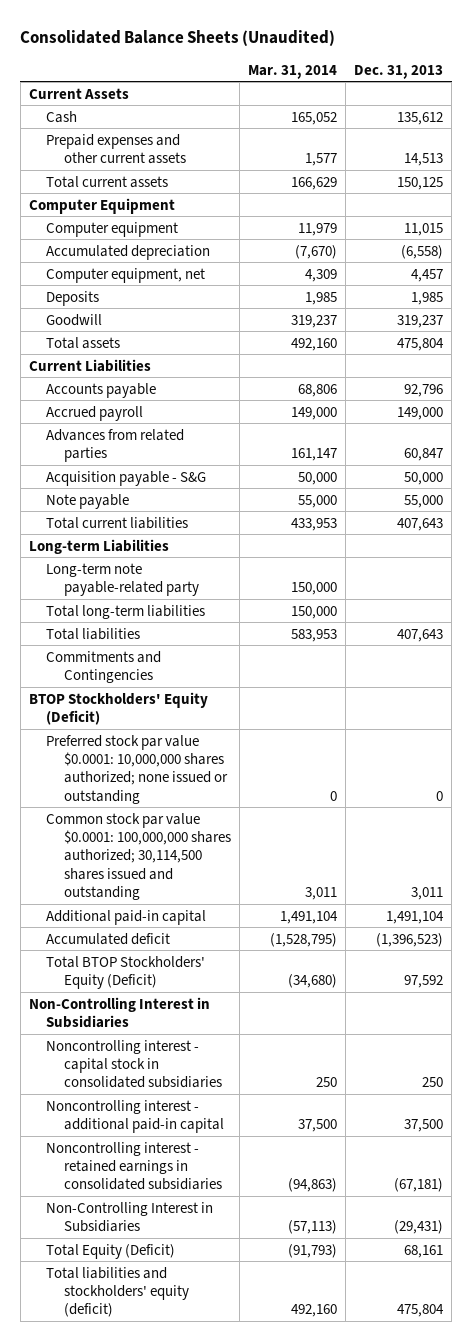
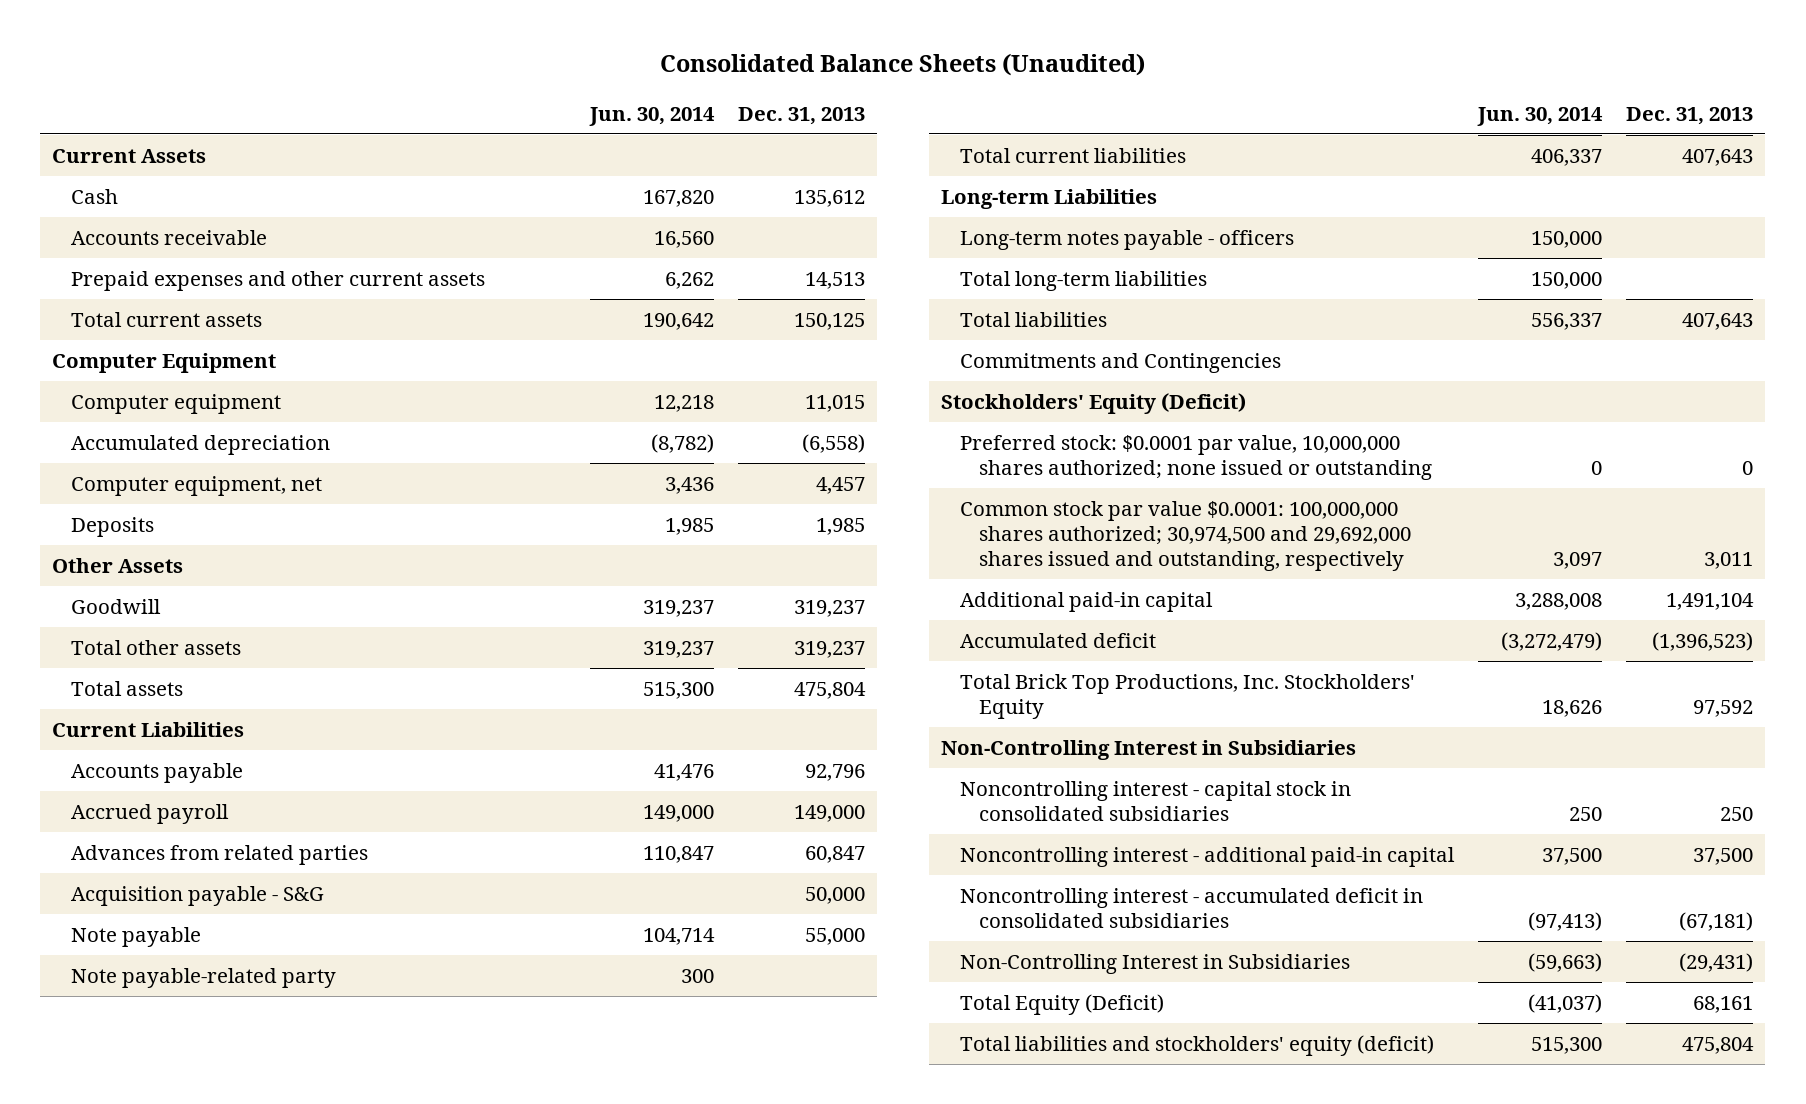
- | Mar. 31, 2014 | Dec. 31, 2013
+ | Jun. 30, 2014 | Dec. 31, 2013
+ Accounts receivable | 16,560 |
+ Other Assets
+ Total other assets | 319,237 | 319,237
+ Note payable-related party | 300 |
- Long-term note payable-related party | 150,000 |
+ Long-term notes payable - officers | 150,000 |
- BTOP Stockholders' Equity (Deficit)
- Preferred stock par value $0.0001: 10,000,000 shares authorized; none issued or outstanding | 0 | 0
- Common stock par value $0.0001: 100,000,000 shares authorized; 30,114,500 shares issued and outstanding | 3,011 | 3,011
+ Stockholders' Equity (Deficit)
+ Preferred stock: $0.0001 par value, 10,000,000 shares authorized; none issued or outstanding | 0 | 0
+ Common stock par value $0.0001: 100,000,000 shares authorized; 30,974,500 and 29,692,000 shares issued and outstanding, respectively | 3,097 | 3,011
- Total BTOP Stockholders' Equity (Deficit) | (34,680) | 97,592
+ Total Brick Top Productions, Inc. Stockholders' Equity | 18,626 | 97,592
- Noncontrolling interest - retained earnings in consolidated subsidiaries | (94,863) | (67,181)
+ Noncontrolling interest - accumulated deficit in consolidated subsidiaries | (97,413) | (67,181)

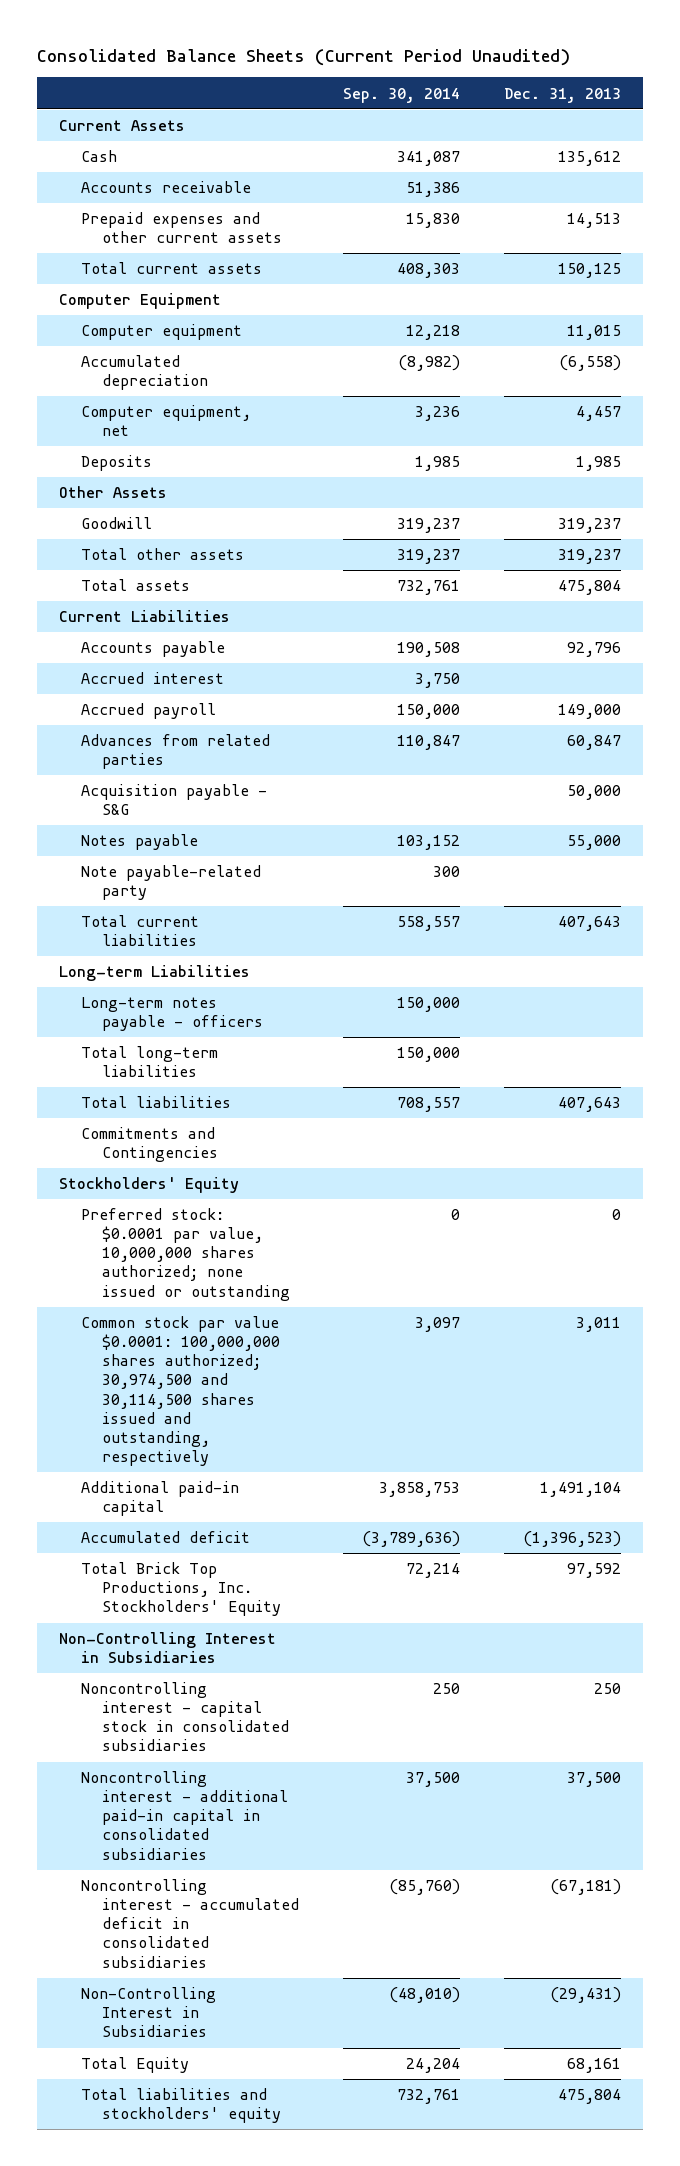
- Consolidated Balance Sheets (Unaudited)
+ Consolidated Balance Sheets (Current Period Unaudited)
- | Jun. 30, 2014 | Dec. 31, 2013
+ | Sep. 30, 2014 | Dec. 31, 2013
+ Accrued interest | 3,750 |
- Note payable | 104,714 | 55,000
+ Notes payable | 103,152 | 55,000
- Stockholders' Equity (Deficit)
+ Stockholders' Equity
- Common stock par value $0.0001: 100,000,000 shares authorized; 30,974,500 and 29,692,000 shares issued and outstanding, respectively | 3,097 | 3,011
+ Common stock par value $0.0001: 100,000,000 shares authorized; 30,974,500 and 30,114,500 shares issued and outstanding, respectively | 3,097 | 3,011
- Noncontrolling interest - additional paid-in capital | 37,500 | 37,500
+ Noncontrolling interest - additional paid-in capital in consolidated subsidiaries | 37,500 | 37,500
- Total Equity (Deficit) | (41,037) | 68,161
- Total liabilities and stockholders' equity (deficit) | 515,300 | 475,804
+ Total Equity | 24,204 | 68,161
+ Total liabilities and stockholders' equity | 732,761 | 475,804

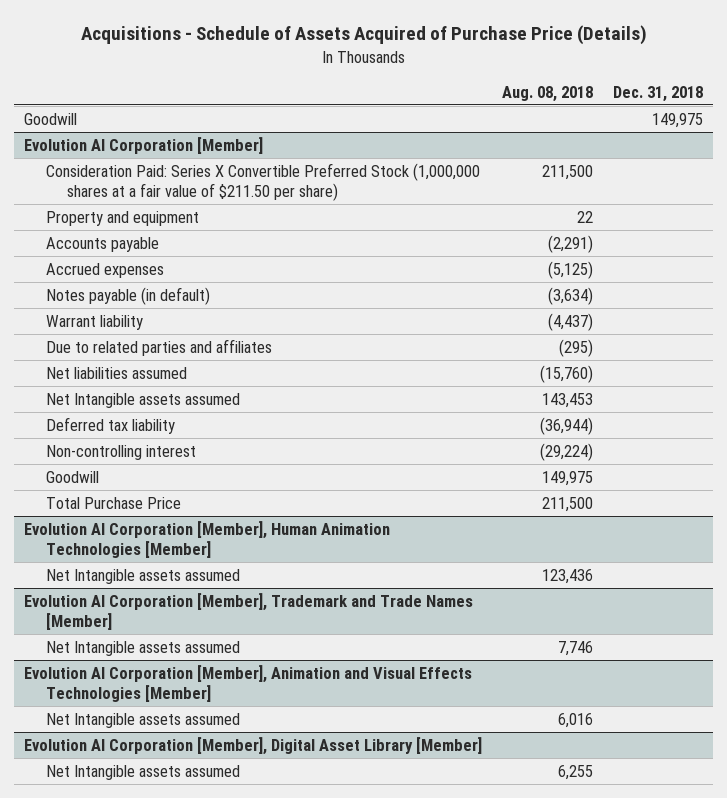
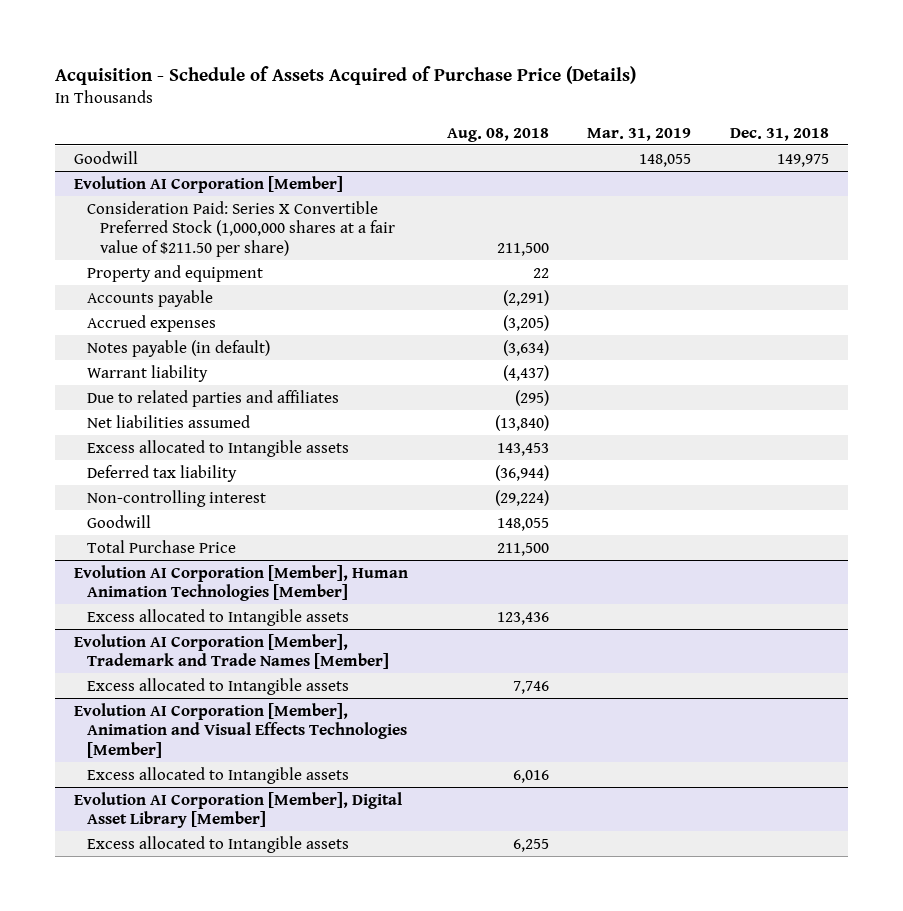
- Acquisitions - Schedule of Assets Acquired of Purchase Price (Details)
+ Acquisition - Schedule of Assets Acquired of Purchase Price (Details)
- | Aug. 08, 2018 | Dec. 31, 2018
+ | Aug. 08, 2018 | Mar. 31, 2019 | Dec. 31, 2018
@ Evolution AI Corporation [Member]
- Accrued expenses | (5,125) |
+ Accrued expenses | (3,205) | |
- Net liabilities assumed | (15,760) |
- Net Intangible assets assumed | 143,453 |
+ Net liabilities assumed | (13,840) | |
+ Excess allocated to Intangible assets | 143,453 | |
- Goodwill | 149,975 |
+ Goodwill | 148,055 | |
@ Evolution AI Corporation [Member], Human Animation Technologies [Member]
- Net Intangible assets assumed | 123,436 |
+ Excess allocated to Intangible assets | 123,436 | |
@ Evolution AI Corporation [Member], Trademark and Trade Names [Member]
- Net Intangible assets assumed | 7,746 |
+ Excess allocated to Intangible assets | 7,746 | |
@ Evolution AI Corporation [Member], Animation and Visual Effects Technologies [Member]
- Net Intangible assets assumed | 6,016 |
+ Excess allocated to Intangible assets | 6,016 | |
@ Evolution AI Corporation [Member], Digital Asset Library [Member]
- Net Intangible assets assumed | 6,255 |
+ Excess allocated to Intangible assets | 6,255 | |

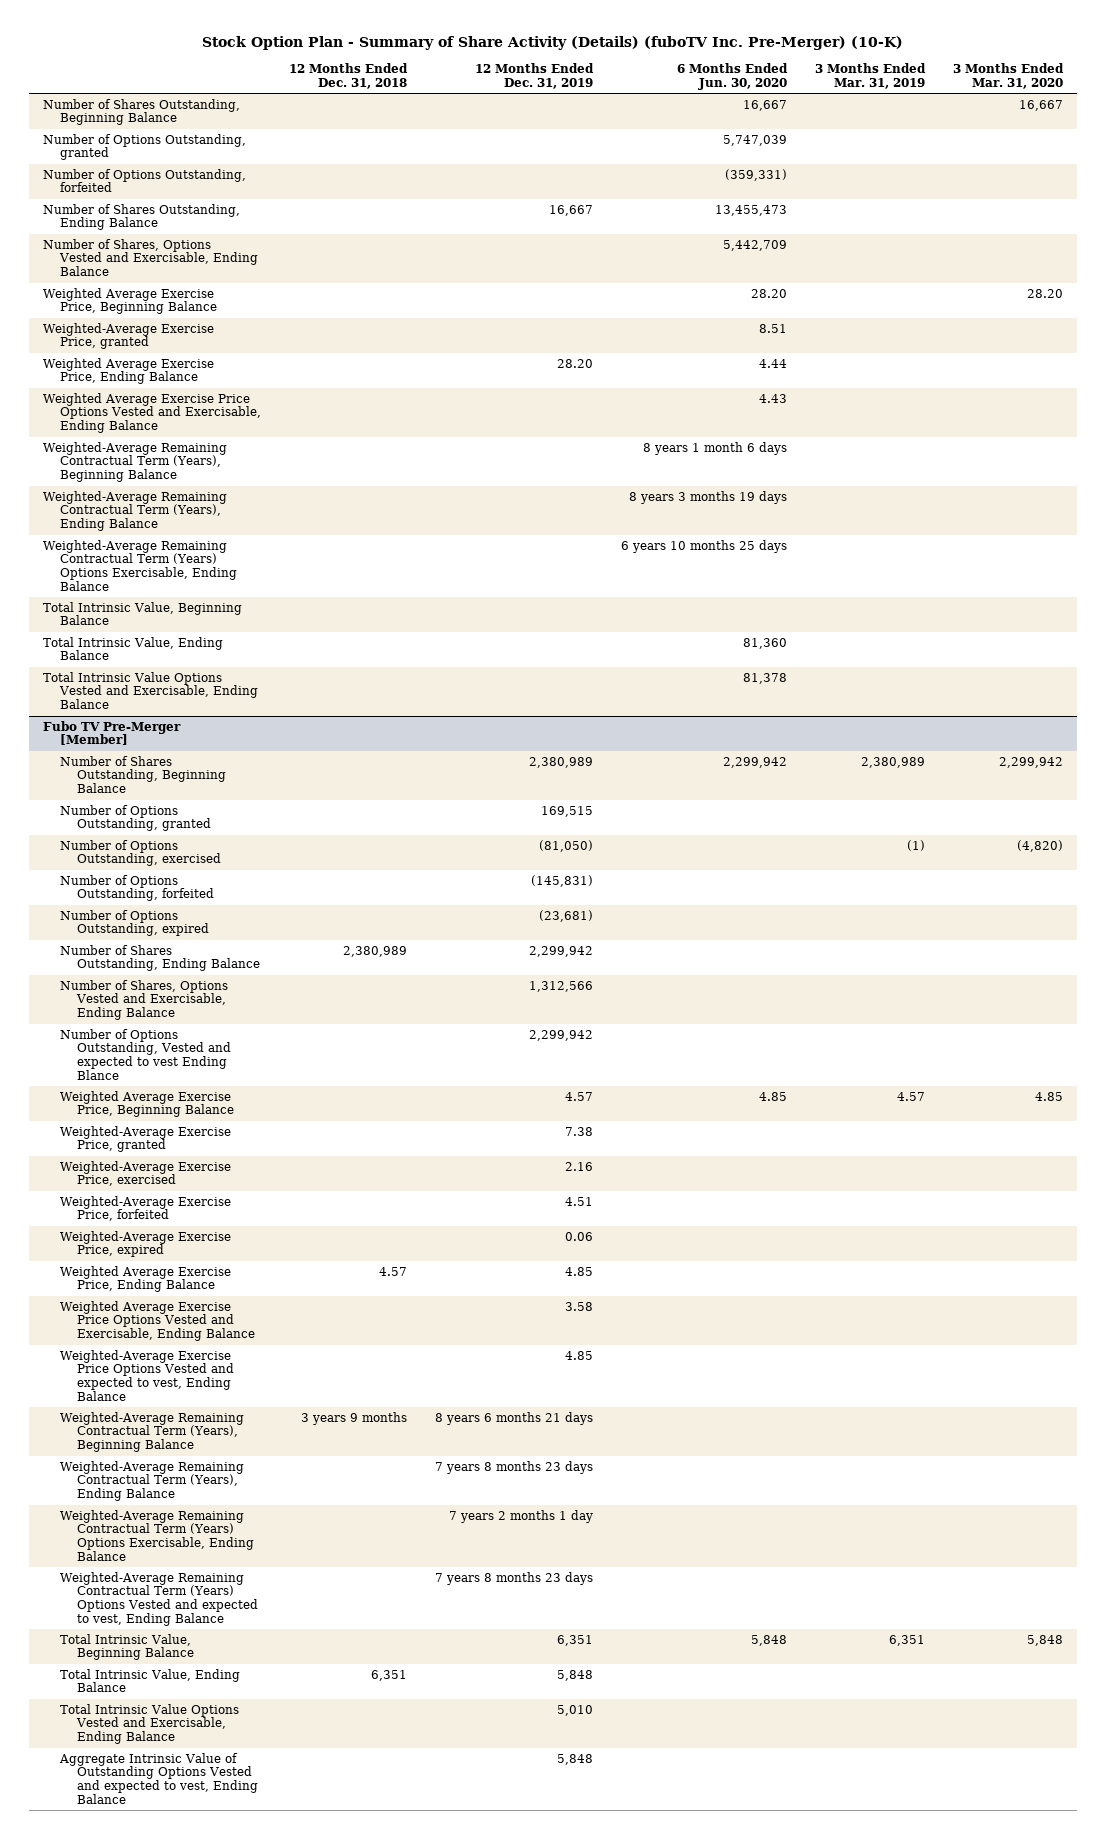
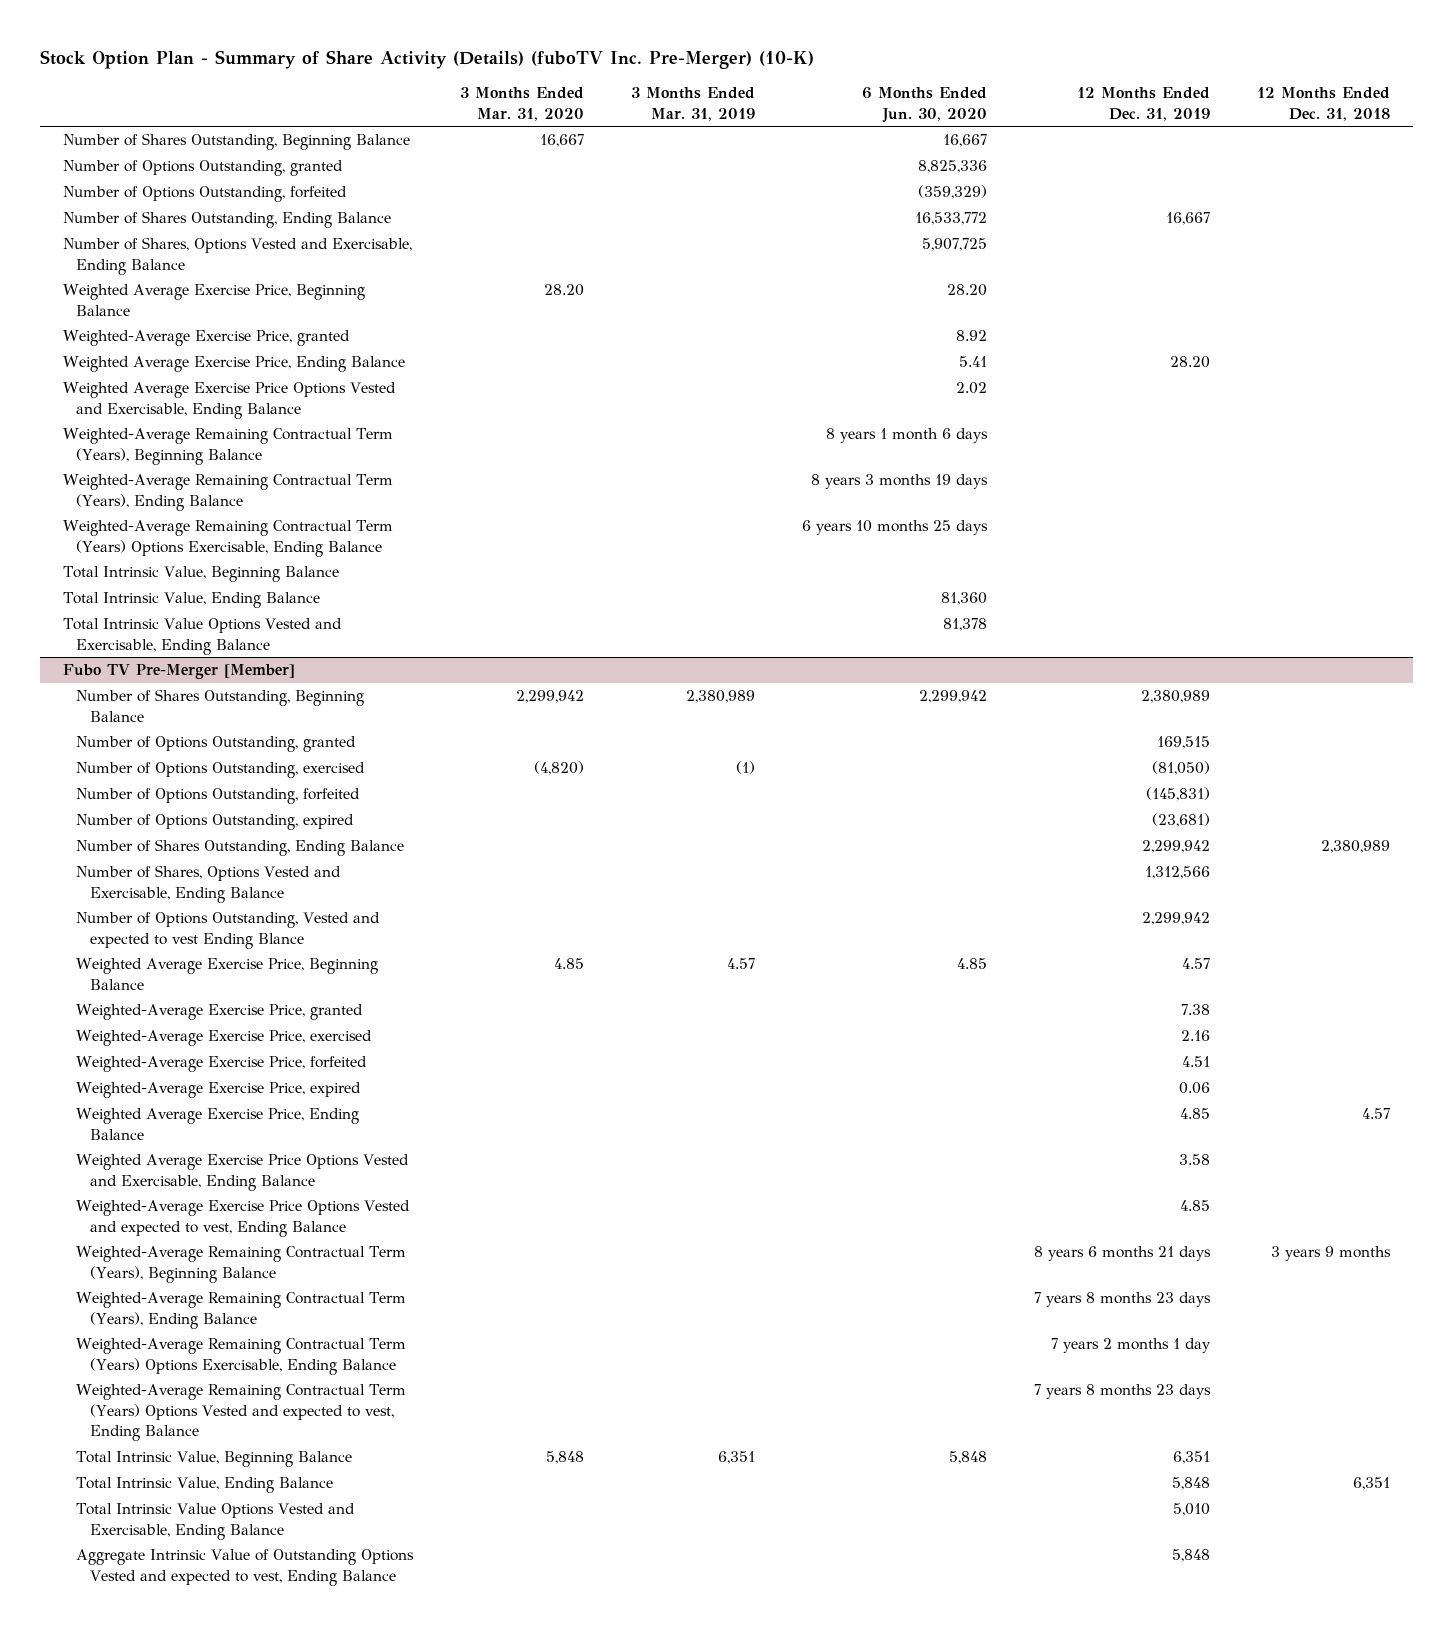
- | 12 Months Ended Dec. 31, 2018 | 12 Months Ended Dec. 31, 2019 | 6 Months Ended Jun. 30, 2020 | 3 Months Ended Mar. 31, 2019 | 3 Months Ended Mar. 31, 2020
+ | 3 Months Ended Mar. 31, 2020 | 3 Months Ended Mar. 31, 2019 | 6 Months Ended Jun. 30, 2020 | 12 Months Ended Dec. 31, 2019 | 12 Months Ended Dec. 31, 2018
- Number of Options Outstanding, granted | | | 5,747,039 | |
- Number of Options Outstanding, forfeited | | | (359,331) | |
- Number of Shares Outstanding, Ending Balance | | 16,667 | 13,455,473 | |
- Number of Shares, Options Vested and Exercisable, Ending Balance | | | 5,442,709 | |
+ Number of Options Outstanding, granted | | | 8,825,336 | |
+ Number of Options Outstanding, forfeited | | | (359,329) | |
+ Number of Shares Outstanding, Ending Balance | | | 16,533,772 | 16,667 |
+ Number of Shares, Options Vested and Exercisable, Ending Balance | | | 5,907,725 | |
- Weighted-Average Exercise Price, granted | | | 8.51 | |
- Weighted Average Exercise Price, Ending Balance | | 28.20 | 4.44 | |
- Weighted Average Exercise Price Options Vested and Exercisable, Ending Balance | | | 4.43 | |
+ Weighted-Average Exercise Price, granted | | | 8.92 | |
+ Weighted Average Exercise Price, Ending Balance | | | 5.41 | 28.20 |
+ Weighted Average Exercise Price Options Vested and Exercisable, Ending Balance | | | 2.02 | |

